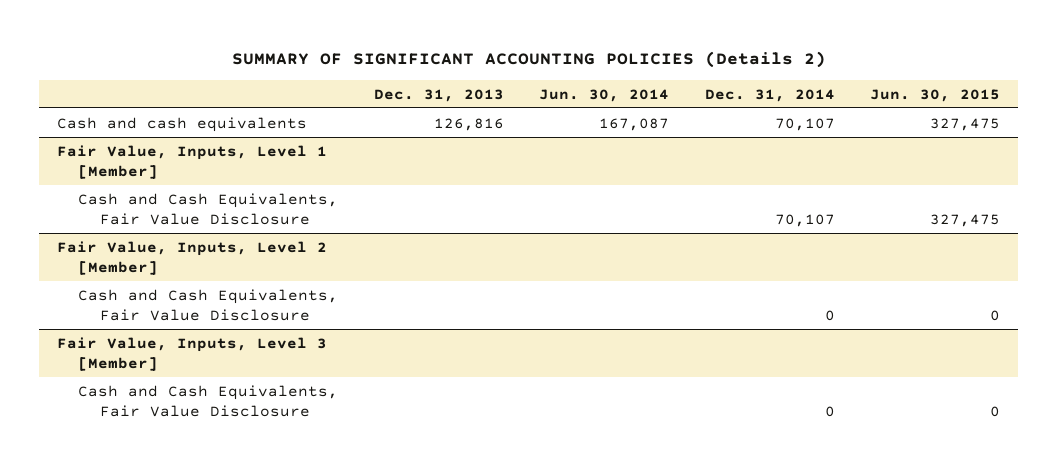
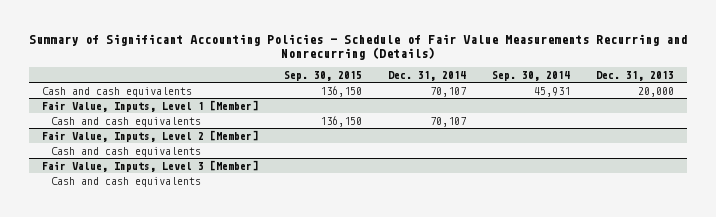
- SUMMARY OF SIGNIFICANT ACCOUNTING POLICIES (Details 2)
+ Summary of Significant Accounting Policies - Schedule of Fair Value Measurements Recurring and Nonrecurring (Details)
- | Dec. 31, 2013 | Jun. 30, 2014 | Dec. 31, 2014 | Jun. 30, 2015
+ | Sep. 30, 2015 | Dec. 31, 2014 | Sep. 30, 2014 | Dec. 31, 2013
- Cash and cash equivalents | 126,816 | 167,087 | 70,107 | 327,475
+ Cash and cash equivalents | 136,150 | 70,107 | 45,931 | 20,000
@ Fair Value, Inputs, Level 1 [Member]
- Cash and Cash Equivalents, Fair Value Disclosure | | | 70,107 | 327,475
+ Cash and cash equivalents | 136,150 | 70,107 | |
@ Fair Value, Inputs, Level 2 [Member]
- Cash and Cash Equivalents, Fair Value Disclosure | | | 0 | 0
+ Cash and cash equivalents
@ Fair Value, Inputs, Level 3 [Member]
- Cash and Cash Equivalents, Fair Value Disclosure | | | 0 | 0
+ Cash and cash equivalents

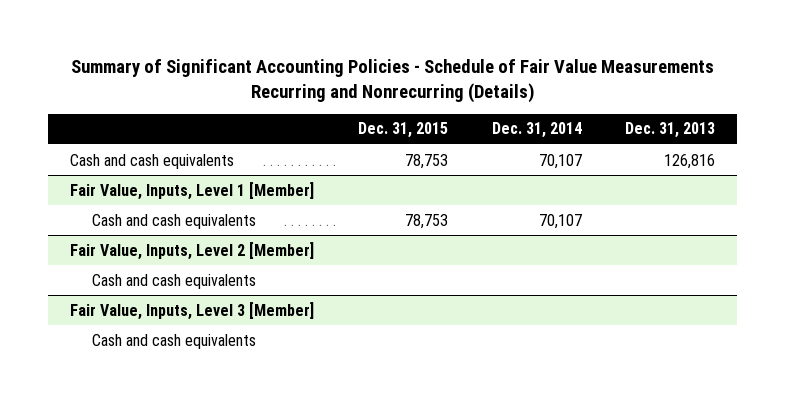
- | Sep. 30, 2015 | Dec. 31, 2014 | Sep. 30, 2014 | Dec. 31, 2013
+ | Dec. 31, 2015 | Dec. 31, 2014 | Dec. 31, 2013
- Cash and cash equivalents | 136,150 | 70,107 | 45,931 | 20,000
+ Cash and cash equivalents | 78,753 | 70,107 | 126,816

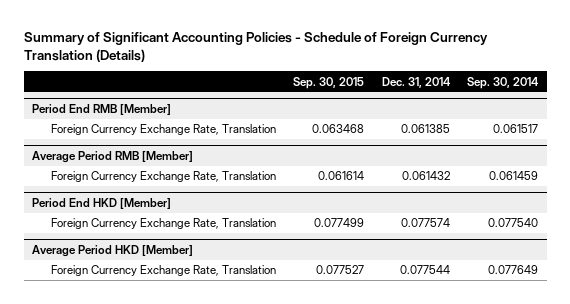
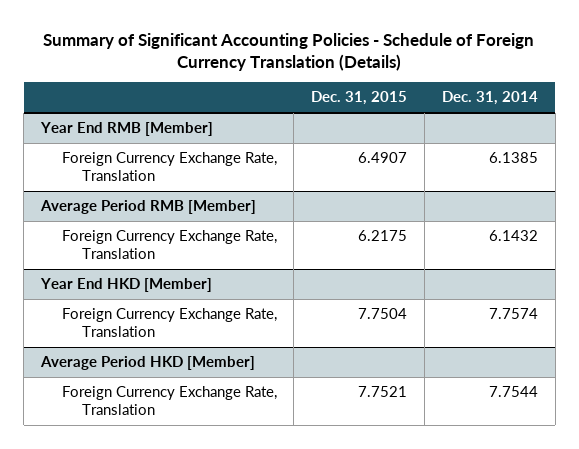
- | Sep. 30, 2015 | Dec. 31, 2014 | Sep. 30, 2014
+ | Dec. 31, 2015 | Dec. 31, 2014
- Period End RMB [Member]
- Foreign Currency Exchange Rate, Translation | 0.063468 | 0.061385 | 0.061517
+ Year End RMB [Member]
+ Foreign Currency Exchange Rate, Translation | 6.4907 | 6.1385
@ Average Period RMB [Member]
- Foreign Currency Exchange Rate, Translation | 0.061614 | 0.061432 | 0.061459
- Period End HKD [Member]
- Foreign Currency Exchange Rate, Translation | 0.077499 | 0.077574 | 0.077540
@ Average Period RMB [Member]
+ Foreign Currency Exchange Rate, Translation | 6.2175 | 6.1432
+ Year End HKD [Member]
+ Foreign Currency Exchange Rate, Translation | 7.7504 | 7.7574
@ Average Period HKD [Member]
- Foreign Currency Exchange Rate, Translation | 0.077527 | 0.077544 | 0.077649
+ Foreign Currency Exchange Rate, Translation | 7.7521 | 7.7544

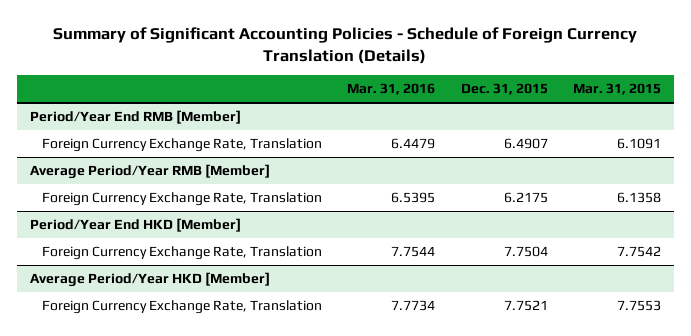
- | Dec. 31, 2015 | Dec. 31, 2014
+ | Mar. 31, 2016 | Dec. 31, 2015 | Mar. 31, 2015
- Year End RMB [Member]
+ Period/Year End RMB [Member]
- Average Period RMB [Member]
+ Average Period/Year RMB [Member]
- Year End HKD [Member]
+ Period/Year End HKD [Member]
- Average Period HKD [Member]
+ Average Period/Year HKD [Member]

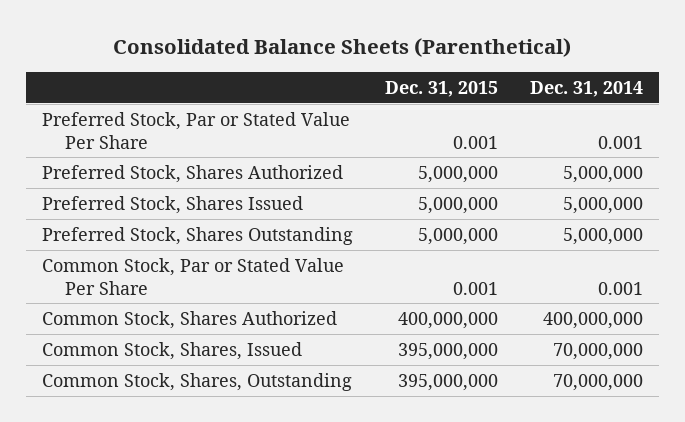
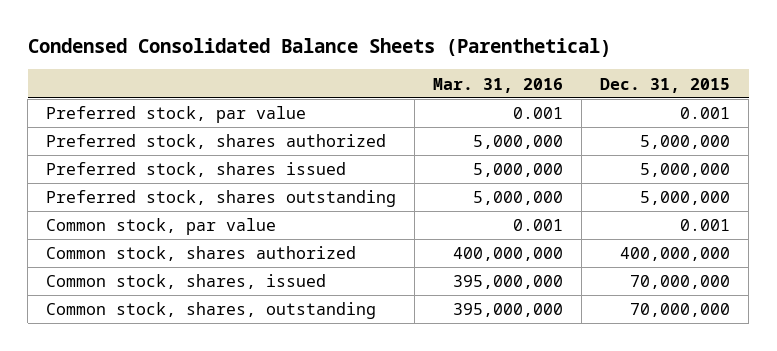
- Consolidated Balance Sheets (Parenthetical)
+ Condensed Consolidated Balance Sheets (Parenthetical)
- | Dec. 31, 2015 | Dec. 31, 2014
+ | Mar. 31, 2016 | Dec. 31, 2015
- Preferred Stock, Par or Stated Value Per Share | 0.001 | 0.001
- Preferred Stock, Shares Authorized | 5,000,000 | 5,000,000
- Preferred Stock, Shares Issued | 5,000,000 | 5,000,000
- Preferred Stock, Shares Outstanding | 5,000,000 | 5,000,000
- Common Stock, Par or Stated Value Per Share | 0.001 | 0.001
- Common Stock, Shares Authorized | 400,000,000 | 400,000,000
- Common Stock, Shares, Issued | 395,000,000 | 70,000,000
- Common Stock, Shares, Outstanding | 395,000,000 | 70,000,000
+ Preferred stock, par value | 0.001 | 0.001
+ Preferred stock, shares authorized | 5,000,000 | 5,000,000
+ Preferred stock, shares issued | 5,000,000 | 5,000,000
+ Preferred stock, shares outstanding | 5,000,000 | 5,000,000
+ Common stock, par value | 0.001 | 0.001
+ Common stock, shares authorized | 400,000,000 | 400,000,000
+ Common stock, shares, issued | 395,000,000 | 70,000,000
+ Common stock, shares, outstanding | 395,000,000 | 70,000,000

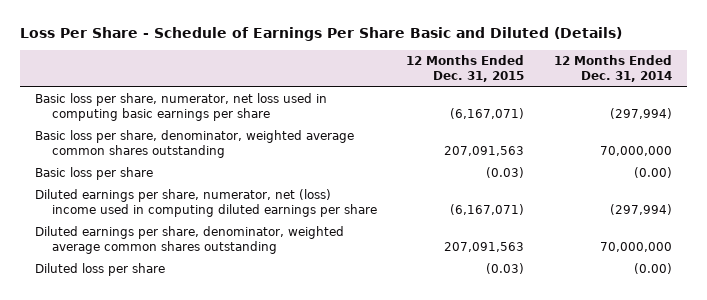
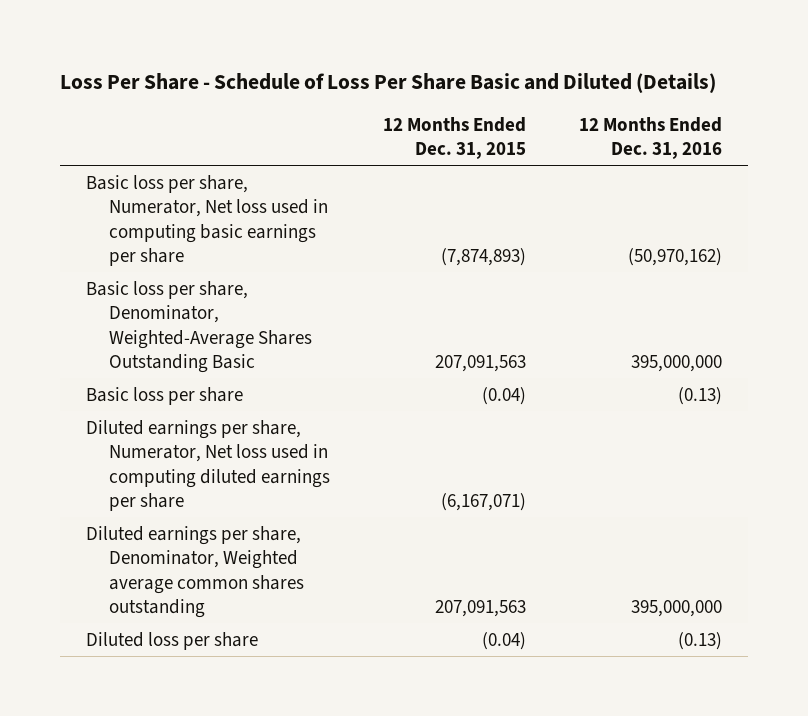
- Loss Per Share - Schedule of Earnings Per Share Basic and Diluted (Details)
+ Loss Per Share - Schedule of Loss Per Share Basic and Diluted (Details)
- | 12 Months Ended Dec. 31, 2015 | 12 Months Ended Dec. 31, 2014
+ | 12 Months Ended Dec. 31, 2015 | 12 Months Ended Dec. 31, 2016
- Basic loss per share, numerator, net loss used in computing basic earnings per share | (6,167,071) | (297,994)
- Basic loss per share, denominator, weighted average common shares outstanding | 207,091,563 | 70,000,000
- Basic loss per share | (0.03) | (0.00)
- Diluted earnings per share, numerator, net (loss) income used in computing diluted earnings per share | (6,167,071) | (297,994)
- Diluted earnings per share, denominator, weighted average common shares outstanding | 207,091,563 | 70,000,000
- Diluted loss per share | (0.03) | (0.00)
+ Basic loss per share, Numerator, Net loss used in computing basic earnings per share | (7,874,893) | (50,970,162)
+ Basic loss per share, Denominator, Weighted-Average Shares Outstanding Basic | 207,091,563 | 395,000,000
+ Basic loss per share | (0.04) | (0.13)
+ Diluted earnings per share, Numerator, Net loss used in computing diluted earnings per share | (6,167,071) |
+ Diluted earnings per share, Denominator, Weighted average common shares outstanding | 207,091,563 | 395,000,000
+ Diluted loss per share | (0.04) | (0.13)

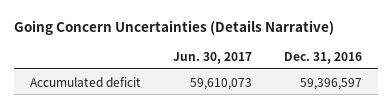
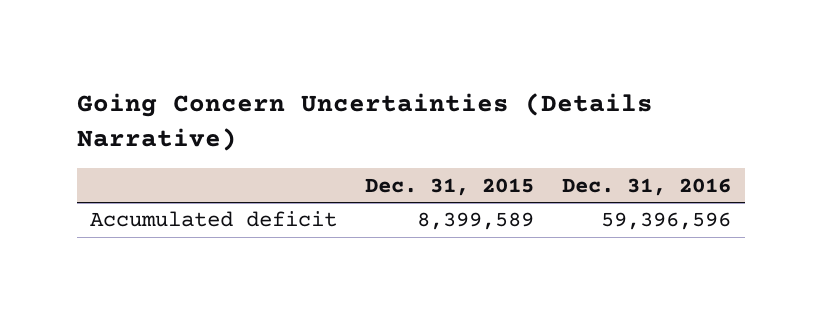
- | Jun. 30, 2017 | Dec. 31, 2016
+ | Dec. 31, 2015 | Dec. 31, 2016
- Accumulated deficit | 59,610,073 | 59,396,597
+ Accumulated deficit | 8,399,589 | 59,396,596

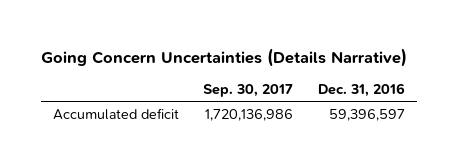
- | Dec. 31, 2015 | Dec. 31, 2016
+ | Sep. 30, 2017 | Dec. 31, 2016
- Accumulated deficit | 8,399,589 | 59,396,596
+ Accumulated deficit | 1,720,136,986 | 59,396,597

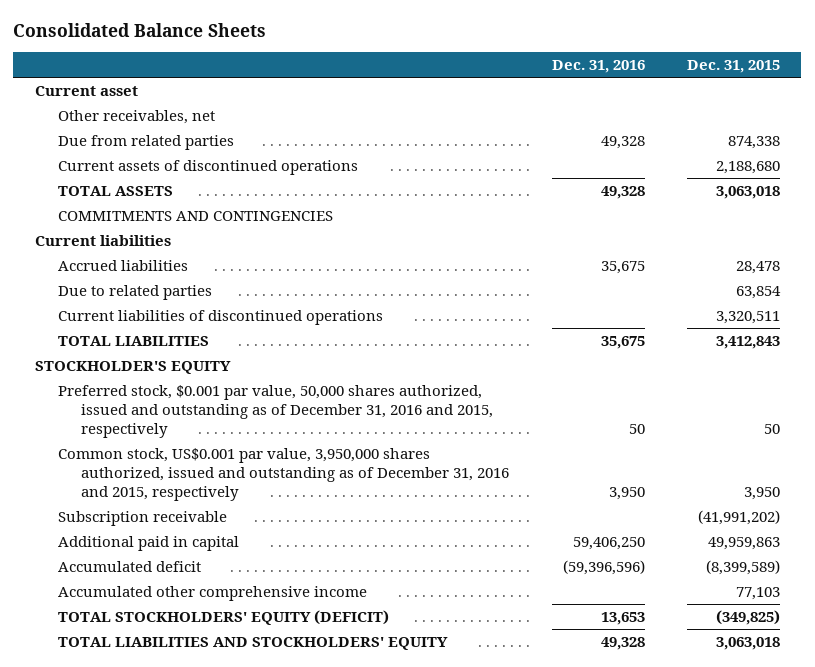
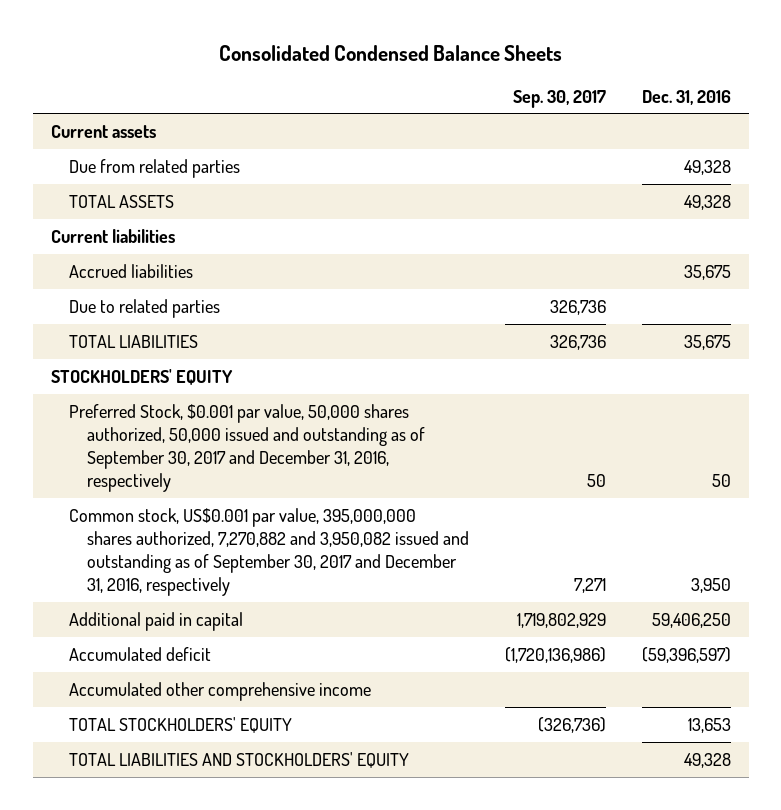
- Consolidated Balance Sheets
+ Consolidated Condensed Balance Sheets
- | Dec. 31, 2016 | Dec. 31, 2015
+ | Sep. 30, 2017 | Dec. 31, 2016
- Current asset
- Other receivables, net
+ Current assets
- Current assets of discontinued operations | | 2,188,680
- COMMITMENTS AND CONTINGENCIES
- Current liabilities of discontinued operations | | 3,320,511
- STOCKHOLDER'S EQUITY
- Preferred stock, $0.001 par value, 50,000 shares authorized, issued and outstanding as of December 31, 2016 and 2015, respectively | 50 | 50
- Common stock, US$0.001 par value, 3,950,000 shares authorized, issued and outstanding as of December 31, 2016 and 2015, respectively | 3,950 | 3,950
- Subscription receivable | | (41,991,202)
+ STOCKHOLDERS' EQUITY
+ Preferred Stock, $0.001 par value, 50,000 shares authorized, 50,000 issued and outstanding as of September 30, 2017 and December 31, 2016, respectively | 50 | 50
+ Common stock, US$0.001 par value, 395,000,000 shares authorized, 7,270,882 and 3,950,082 issued and outstanding as of September 30, 2017 and December 31, 2016, respectively | 7,271 | 3,950
- Accumulated deficit | (59,396,596) | (8,399,589)
+ Accumulated deficit | (1,720,136,986) | (59,396,597)
- TOTAL STOCKHOLDERS' EQUITY (DEFICIT) | 13,653 | (349,825)
+ TOTAL STOCKHOLDERS' EQUITY | (326,736) | 13,653

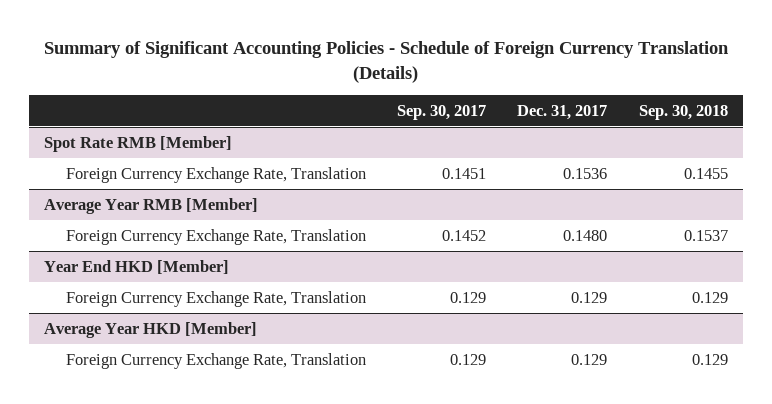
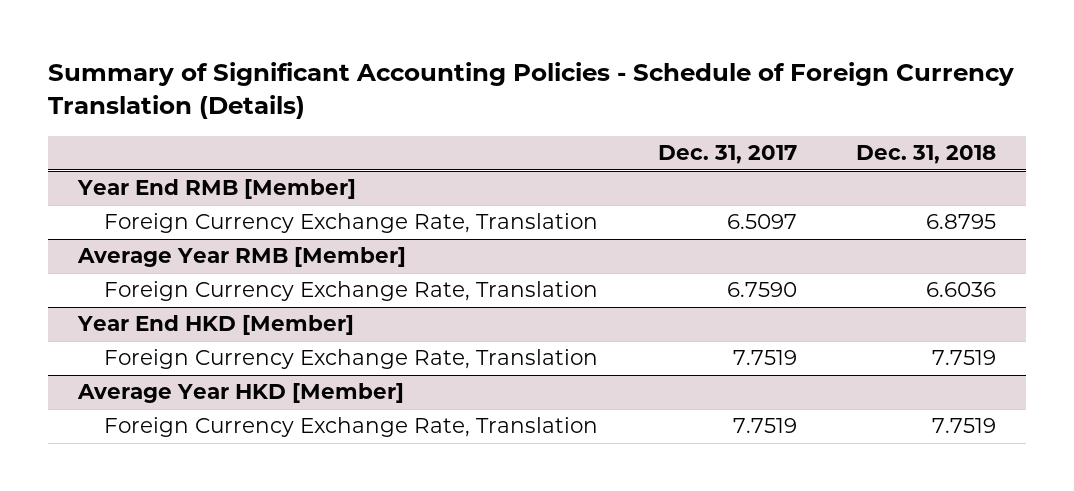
- | Sep. 30, 2017 | Dec. 31, 2017 | Sep. 30, 2018
+ | Dec. 31, 2017 | Dec. 31, 2018
- Spot Rate RMB [Member]
- Foreign Currency Exchange Rate, Translation | 0.1451 | 0.1536 | 0.1455
+ Year End RMB [Member]
+ Foreign Currency Exchange Rate, Translation | 6.5097 | 6.8795
@ Average Year RMB [Member]
- Foreign Currency Exchange Rate, Translation | 0.1452 | 0.1480 | 0.1537
+ Foreign Currency Exchange Rate, Translation | 6.7590 | 6.6036
@ Year End HKD [Member]
- Foreign Currency Exchange Rate, Translation | 0.129 | 0.129 | 0.129
+ Foreign Currency Exchange Rate, Translation | 7.7519 | 7.7519
@ Average Year HKD [Member]
- Foreign Currency Exchange Rate, Translation | 0.129 | 0.129 | 0.129
+ Foreign Currency Exchange Rate, Translation | 7.7519 | 7.7519

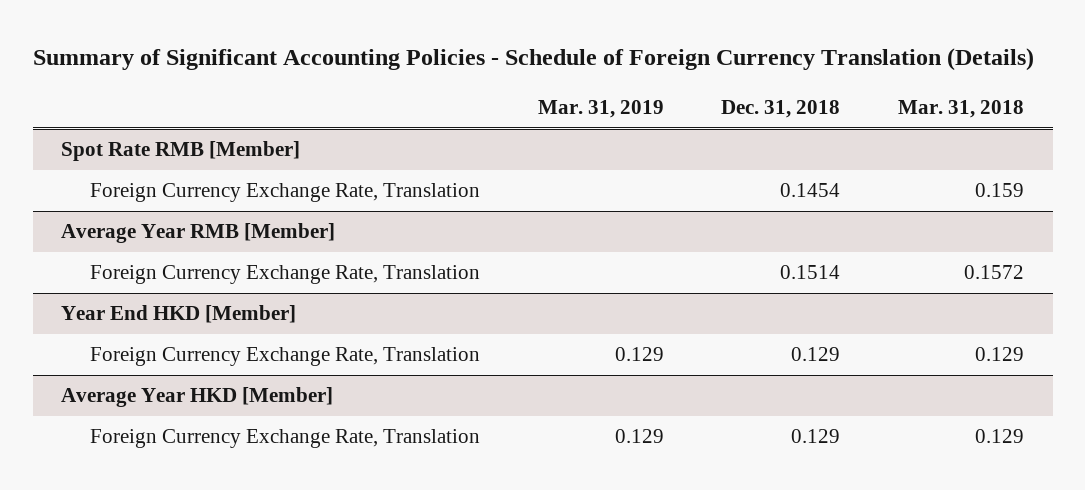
- | Dec. 31, 2017 | Dec. 31, 2018
+ | Mar. 31, 2019 | Dec. 31, 2018 | Mar. 31, 2018
- Year End RMB [Member]
- Foreign Currency Exchange Rate, Translation | 6.5097 | 6.8795
+ Spot Rate RMB [Member]
+ Foreign Currency Exchange Rate, Translation | | 0.1454 | 0.159
@ Average Year RMB [Member]
- Foreign Currency Exchange Rate, Translation | 6.7590 | 6.6036
+ Foreign Currency Exchange Rate, Translation | | 0.1514 | 0.1572
@ Year End HKD [Member]
- Foreign Currency Exchange Rate, Translation | 7.7519 | 7.7519
+ Foreign Currency Exchange Rate, Translation | 0.129 | 0.129 | 0.129
@ Average Year HKD [Member]
- Foreign Currency Exchange Rate, Translation | 7.7519 | 7.7519
+ Foreign Currency Exchange Rate, Translation | 0.129 | 0.129 | 0.129

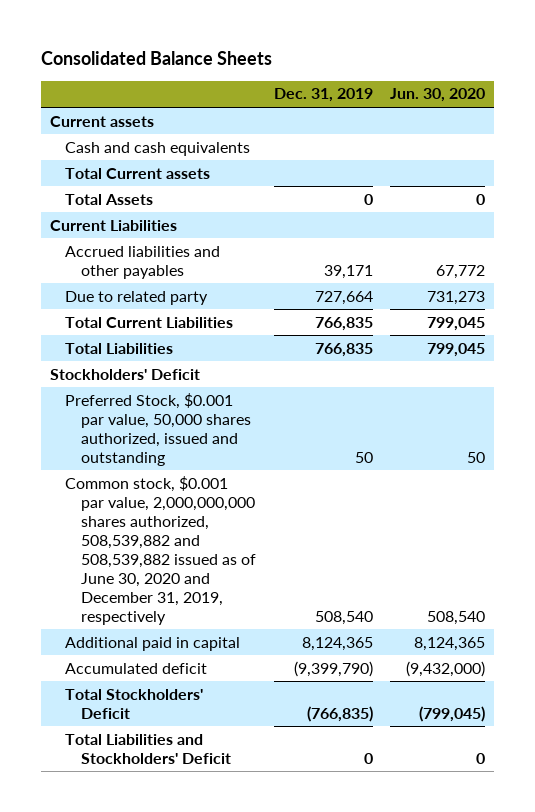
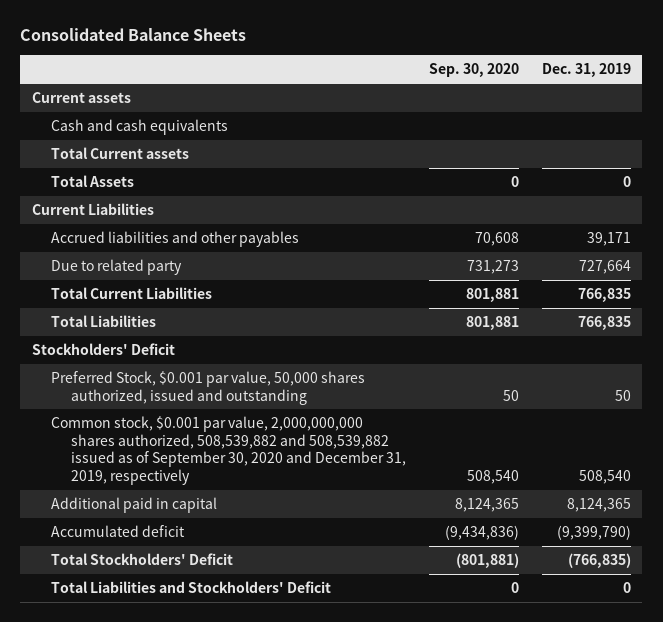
- | Dec. 31, 2019 | Jun. 30, 2020
+ | Sep. 30, 2020 | Dec. 31, 2019
- Common stock, $0.001 par value, 2,000,000,000 shares authorized, 508,539,882 and 508,539,882 issued as of June 30, 2020 and December 31, 2019, respectively | 508,540 | 508,540
+ Common stock, $0.001 par value, 2,000,000,000 shares authorized, 508,539,882 and 508,539,882 issued as of September 30, 2020 and December 31, 2019, respectively | 508,540 | 508,540

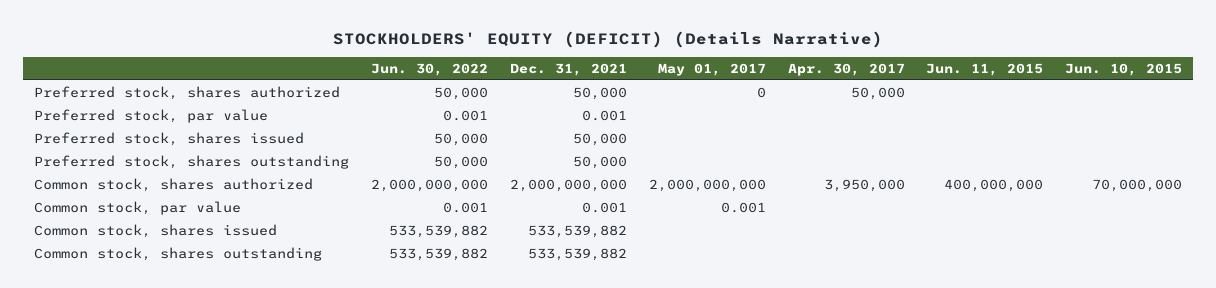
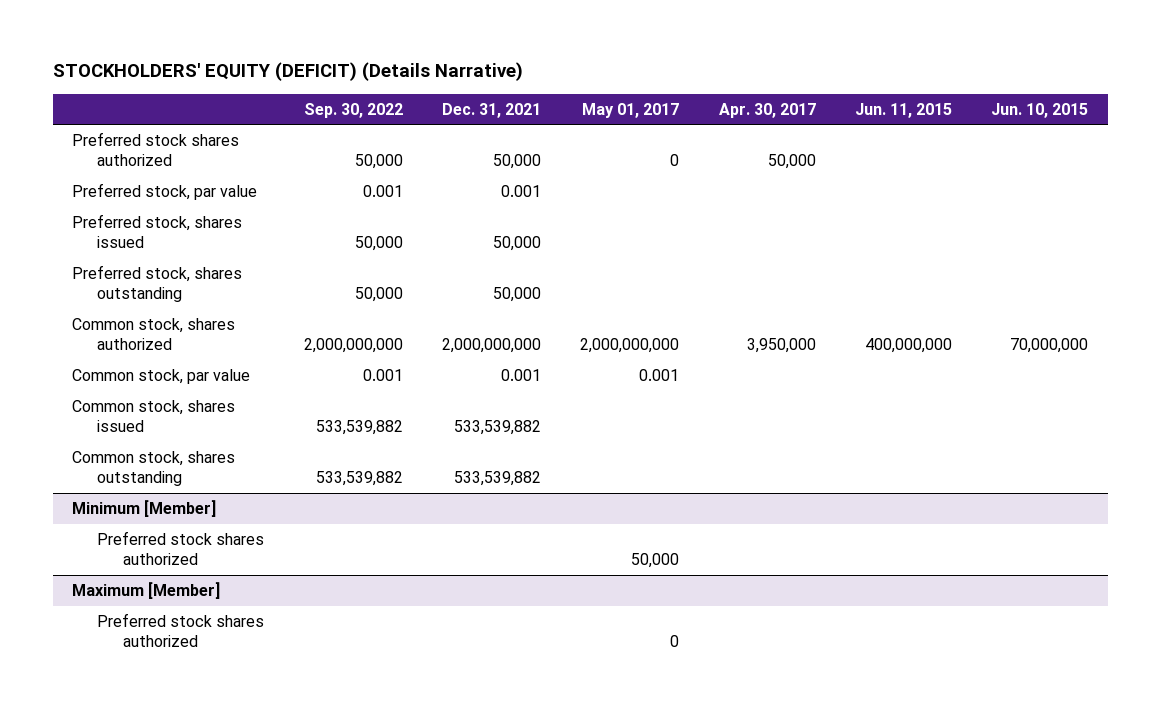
- | Jun. 30, 2022 | Dec. 31, 2021 | May 01, 2017 | Apr. 30, 2017 | Jun. 11, 2015 | Jun. 10, 2015
+ | Sep. 30, 2022 | Dec. 31, 2021 | May 01, 2017 | Apr. 30, 2017 | Jun. 11, 2015 | Jun. 10, 2015
- Preferred stock, shares authorized | 50,000 | 50,000 | 0 | 50,000 | |
+ Preferred stock shares authorized | 50,000 | 50,000 | 0 | 50,000 | |
+ Minimum [Member]
+ Preferred stock shares authorized | | | 50,000 | | |
+ Maximum [Member]
+ Preferred stock shares authorized | | | 0 | | |

